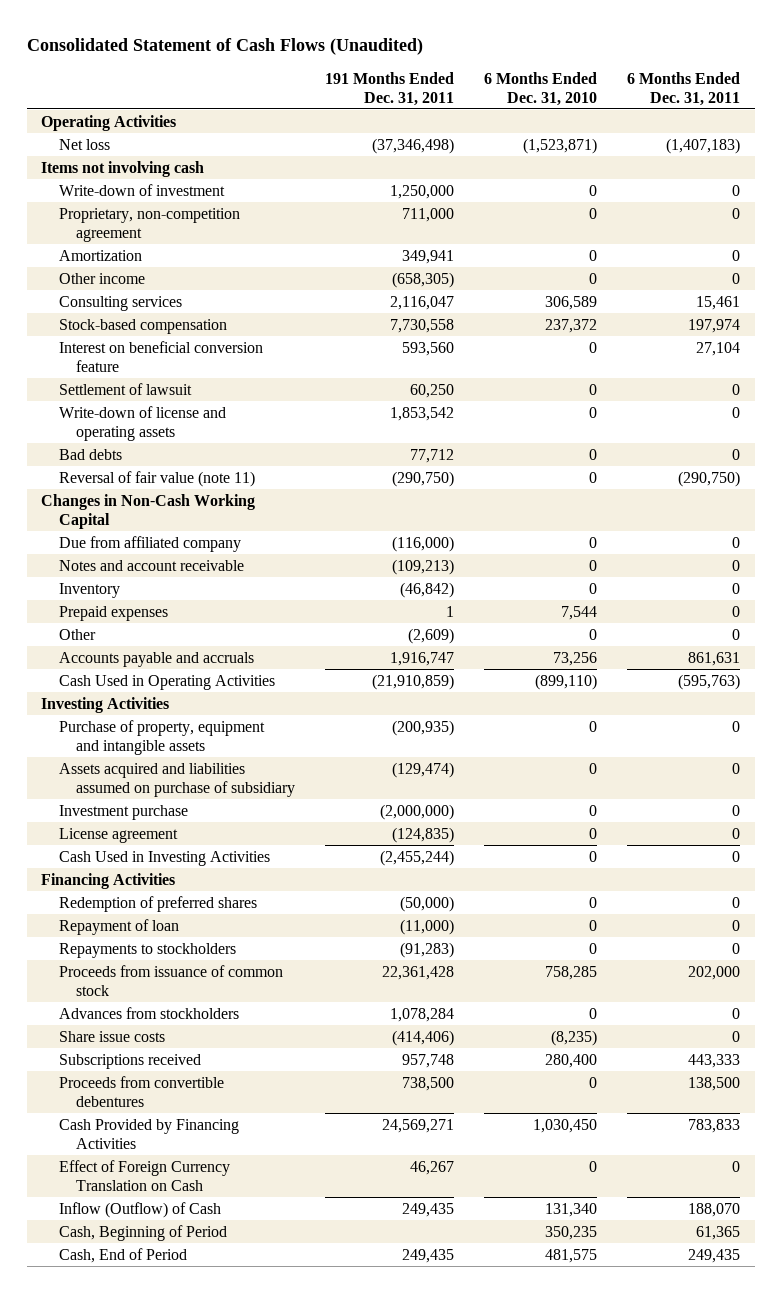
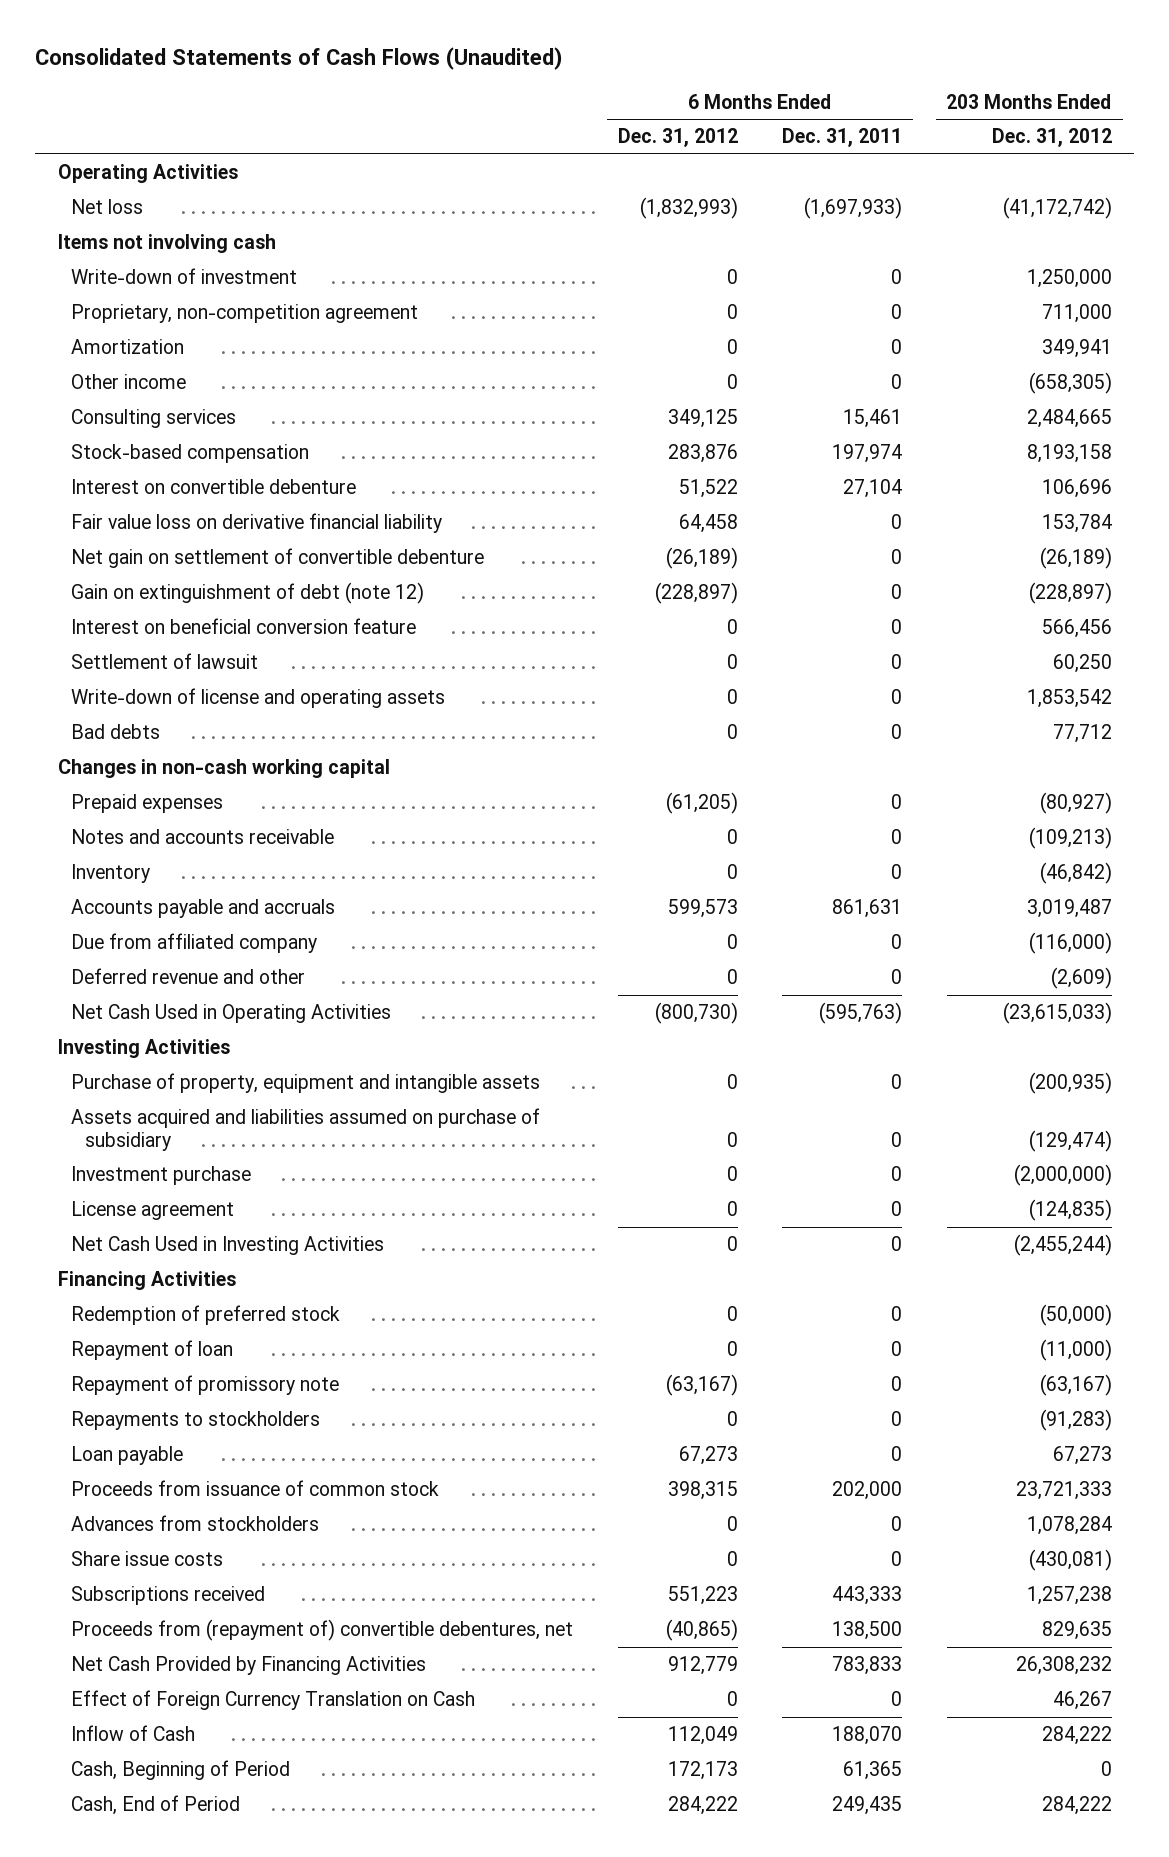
- Consolidated Statement of Cash Flows (Unaudited)
+ Consolidated Statements of Cash Flows (Unaudited)
- | 191 Months Ended Dec. 31, 2011 | 6 Months Ended Dec. 31, 2010 | 6 Months Ended Dec. 31, 2011
+ | 6 Months Ended Dec. 31, 2012 | 6 Months Ended Dec. 31, 2011 | 203 Months Ended Dec. 31, 2012
- Net loss | (37,346,498) | (1,523,871) | (1,407,183)
+ Net loss | (1,832,993) | (1,697,933) | (41,172,742)
- Interest on beneficial conversion feature | 593,560 | 0 | 27,104
+ Interest on convertible debenture | 51,522 | 27,104 | 106,696
+ Fair value loss on derivative financial liability | 64,458 | 0 | 153,784
+ Net gain on settlement of convertible debenture | (26,189) | 0 | (26,189)
+ Gain on extinguishment of debt (note 12) | (228,897) | 0 | (228,897)
+ Interest on beneficial conversion feature | 0 | 0 | 566,456
- Reversal of fair value (note 11) | (290,750) | 0 | (290,750)
- Changes in Non-Cash Working Capital
- Notes and account receivable | (109,213) | 0 | 0
+ Changes in non-cash working capital
- Other | (2,609) | 0 | 0
+ Notes and accounts receivable | 0 | 0 | (109,213)
moved down: Inventory | 0 | 0 | (46,842)
- Cash Used in Operating Activities | (21,910,859) | (899,110) | (595,763)
moved down: Due from affiliated company | 0 | 0 | (116,000)
+ Deferred revenue and other | 0 | 0 | (2,609)
+ Net Cash Used in Operating Activities | (800,730) | (595,763) | (23,615,033)
- Cash Used in Investing Activities | (2,455,244) | 0 | 0
+ Net Cash Used in Investing Activities | 0 | 0 | (2,455,244)
- Redemption of preferred shares | (50,000) | 0 | 0
+ Redemption of preferred stock | 0 | 0 | (50,000)
+ Repayment of promissory note | (63,167) | 0 | (63,167)
+ Loan payable | 67,273 | 0 | 67,273
- Proceeds from convertible debentures | 738,500 | 0 | 138,500
- Cash Provided by Financing Activities | 24,569,271 | 1,030,450 | 783,833
+ Proceeds from (repayment of) convertible debentures, net | (40,865) | 138,500 | 829,635
+ Net Cash Provided by Financing Activities | 912,779 | 783,833 | 26,308,232
- Inflow (Outflow) of Cash | 249,435 | 131,340 | 188,070
+ Inflow of Cash | 112,049 | 188,070 | 284,222

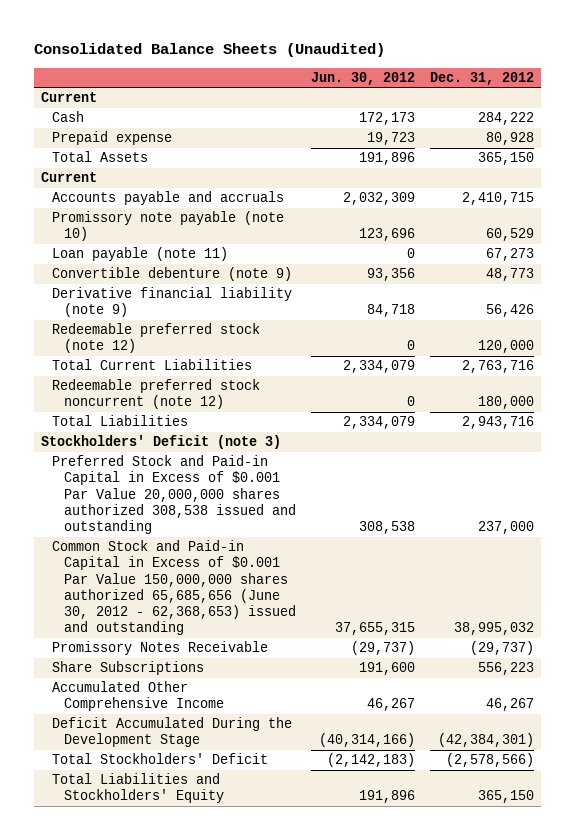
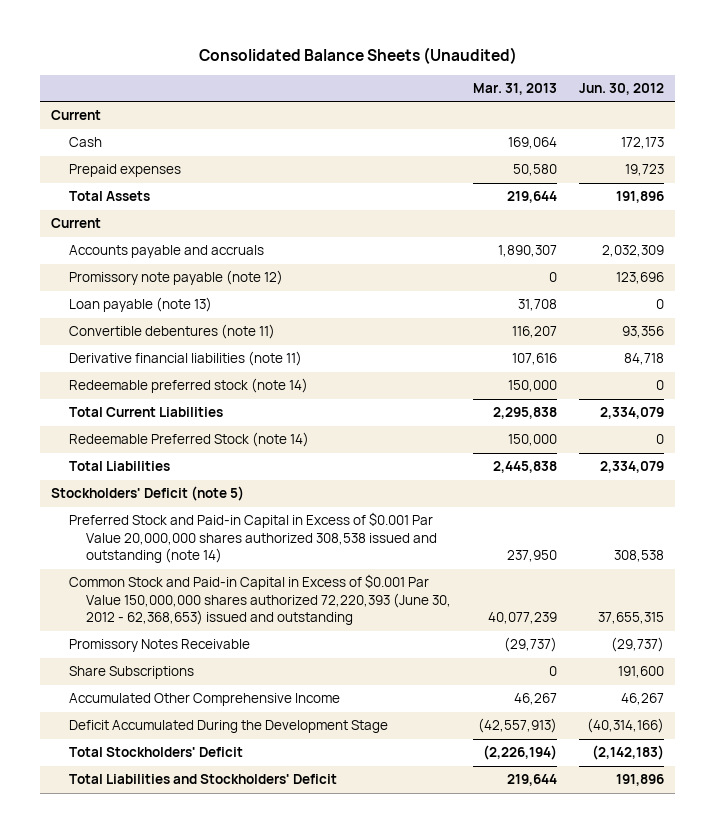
- | Jun. 30, 2012 | Dec. 31, 2012
+ | Mar. 31, 2013 | Jun. 30, 2012
- Prepaid expense | 19,723 | 80,928
+ Prepaid expenses | 50,580 | 19,723
- Promissory note payable (note 10) | 123,696 | 60,529
- Loan payable (note 11) | 0 | 67,273
- Convertible debenture (note 9) | 93,356 | 48,773
- Derivative financial liability (note 9) | 84,718 | 56,426
- Redeemable preferred stock (note 12) | 0 | 120,000
+ Promissory note payable (note 12) | 0 | 123,696
+ Loan payable (note 13) | 31,708 | 0
+ Convertible debentures (note 11) | 116,207 | 93,356
+ Derivative financial liabilities (note 11) | 107,616 | 84,718
+ Redeemable preferred stock (note 14) | 150,000 | 0
- Redeemable preferred stock noncurrent (note 12) | 0 | 180,000
+ Redeemable Preferred Stock (note 14) | 150,000 | 0
- Stockholders' Deficit (note 3)
- Preferred Stock and Paid-in Capital in Excess of $0.001 Par Value 20,000,000 shares authorized 308,538 issued and outstanding | 308,538 | 237,000
- Common Stock and Paid-in Capital in Excess of $0.001 Par Value 150,000,000 shares authorized 65,685,656 (June 30, 2012 - 62,368,653) issued and outstanding | 37,655,315 | 38,995,032
+ Stockholders' Deficit (note 5)
+ Preferred Stock and Paid-in Capital in Excess of $0.001 Par Value 20,000,000 shares authorized 308,538 issued and outstanding (note 14) | 237,950 | 308,538
+ Common Stock and Paid-in Capital in Excess of $0.001 Par Value 150,000,000 shares authorized 72,220,393 (June 30, 2012 - 62,368,653) issued and outstanding | 40,077,239 | 37,655,315
- Total Liabilities and Stockholders' Equity | 191,896 | 365,150
+ Total Liabilities and Stockholders' Deficit | 219,644 | 191,896

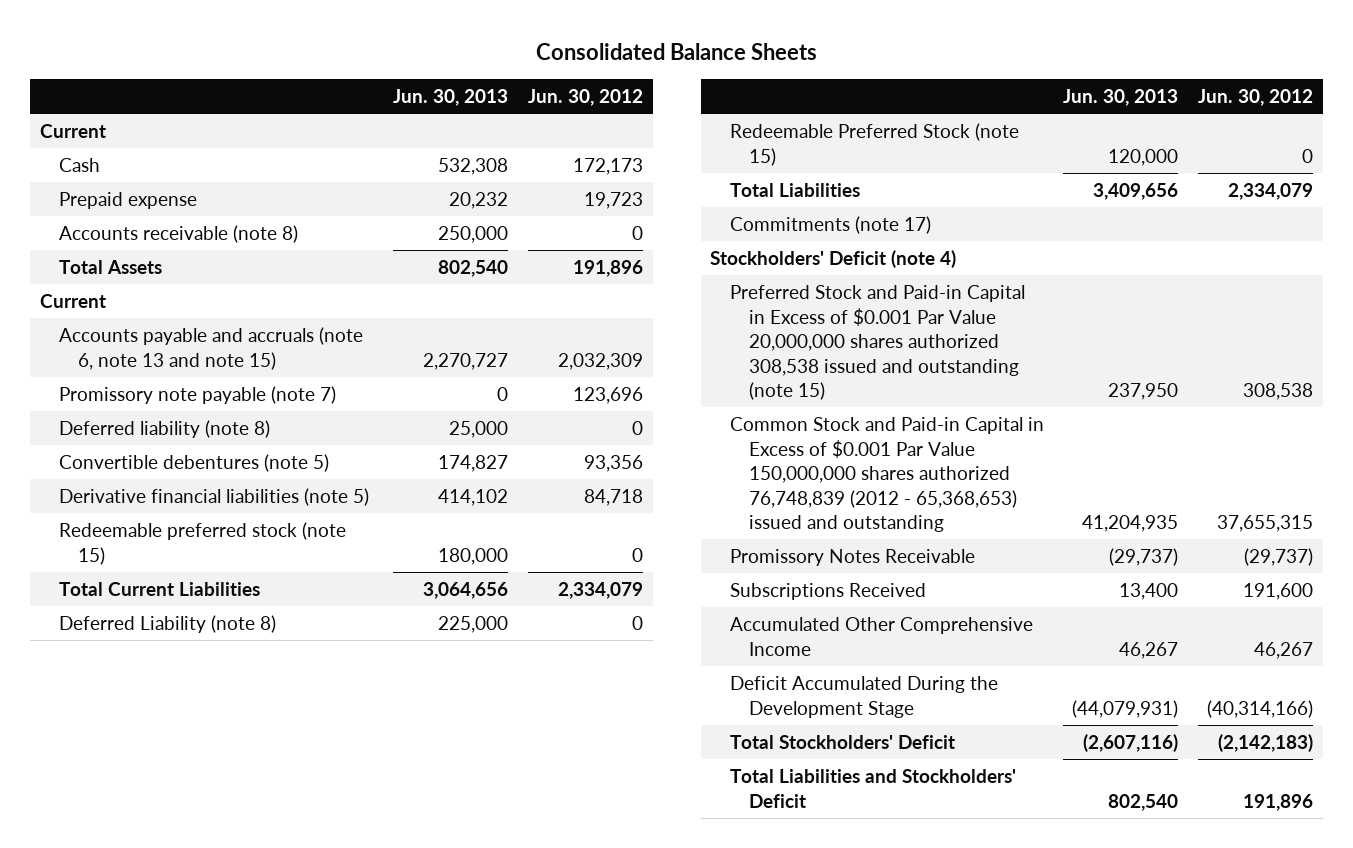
- Consolidated Balance Sheets (Unaudited)
+ Consolidated Balance Sheets
- | Mar. 31, 2013 | Jun. 30, 2012
+ | Jun. 30, 2013 | Jun. 30, 2012
- Prepaid expenses | 50,580 | 19,723
+ Prepaid expense | 20,232 | 19,723
+ Accounts receivable (note 8) | 250,000 | 0
- Accounts payable and accruals | 1,890,307 | 2,032,309
- Promissory note payable (note 12) | 0 | 123,696
- Loan payable (note 13) | 31,708 | 0
- Convertible debentures (note 11) | 116,207 | 93,356
- Derivative financial liabilities (note 11) | 107,616 | 84,718
- Redeemable preferred stock (note 14) | 150,000 | 0
+ Accounts payable and accruals (note 6, note 13 and note 15) | 2,270,727 | 2,032,309
+ Promissory note payable (note 7) | 0 | 123,696
+ Deferred liability (note 8) | 25,000 | 0
+ Convertible debentures (note 5) | 174,827 | 93,356
+ Derivative financial liabilities (note 5) | 414,102 | 84,718
+ Redeemable preferred stock (note 15) | 180,000 | 0
- Redeemable Preferred Stock (note 14) | 150,000 | 0
+ Deferred Liability (note 8) | 225,000 | 0
+ Redeemable Preferred Stock (note 15) | 120,000 | 0
- Stockholders' Deficit (note 5)
- Preferred Stock and Paid-in Capital in Excess of $0.001 Par Value 20,000,000 shares authorized 308,538 issued and outstanding (note 14) | 237,950 | 308,538
- Common Stock and Paid-in Capital in Excess of $0.001 Par Value 150,000,000 shares authorized 72,220,393 (June 30, 2012 - 62,368,653) issued and outstanding | 40,077,239 | 37,655,315
+ Commitments (note 17)
+ Stockholders' Deficit (note 4)
+ Preferred Stock and Paid-in Capital in Excess of $0.001 Par Value 20,000,000 shares authorized 308,538 issued and outstanding (note 15) | 237,950 | 308,538
+ Common Stock and Paid-in Capital in Excess of $0.001 Par Value 150,000,000 shares authorized 76,748,839 (2012 - 65,368,653) issued and outstanding | 41,204,935 | 37,655,315
- Share Subscriptions | 0 | 191,600
+ Subscriptions Received | 13,400 | 191,600

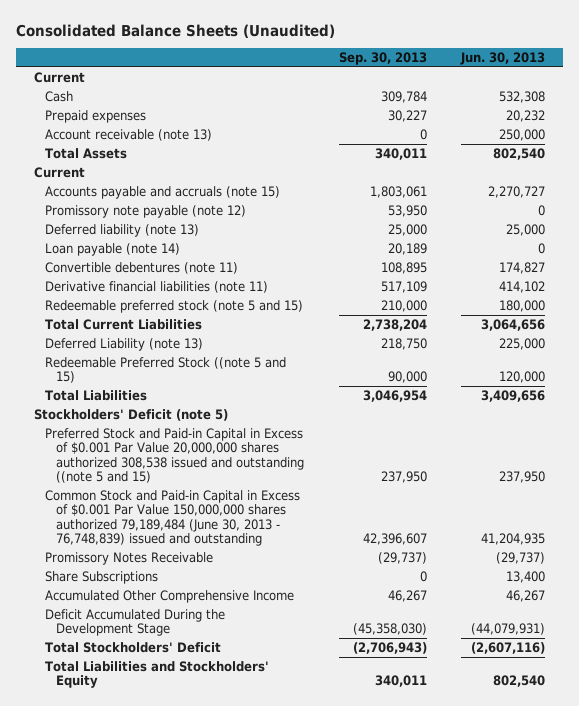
- Consolidated Balance Sheets
+ Consolidated Balance Sheets (Unaudited)
- | Jun. 30, 2013 | Jun. 30, 2012
+ | Sep. 30, 2013 | Jun. 30, 2013
- Prepaid expense | 20,232 | 19,723
- Accounts receivable (note 8) | 250,000 | 0
+ Prepaid expenses | 30,227 | 20,232
+ Account receivable (note 13) | 0 | 250,000
- Accounts payable and accruals (note 6, note 13 and note 15) | 2,270,727 | 2,032,309
- Promissory note payable (note 7) | 0 | 123,696
- Deferred liability (note 8) | 25,000 | 0
- Convertible debentures (note 5) | 174,827 | 93,356
- Derivative financial liabilities (note 5) | 414,102 | 84,718
- Redeemable preferred stock (note 15) | 180,000 | 0
+ Accounts payable and accruals (note 15) | 1,803,061 | 2,270,727
+ Promissory note payable (note 12) | 53,950 | 0
+ Deferred liability (note 13) | 25,000 | 25,000
+ Loan payable (note 14) | 20,189 | 0
+ Convertible debentures (note 11) | 108,895 | 174,827
+ Derivative financial liabilities (note 11) | 517,109 | 414,102
+ Redeemable preferred stock (note 5 and 15) | 210,000 | 180,000
- Deferred Liability (note 8) | 225,000 | 0
- Redeemable Preferred Stock (note 15) | 120,000 | 0
+ Deferred Liability (note 13) | 218,750 | 225,000
+ Redeemable Preferred Stock ((note 5 and 15) | 90,000 | 120,000
- Commitments (note 17)
- Stockholders' Deficit (note 4)
- Preferred Stock and Paid-in Capital in Excess of $0.001 Par Value 20,000,000 shares authorized 308,538 issued and outstanding (note 15) | 237,950 | 308,538
- Common Stock and Paid-in Capital in Excess of $0.001 Par Value 150,000,000 shares authorized 76,748,839 (2012 - 65,368,653) issued and outstanding | 41,204,935 | 37,655,315
+ Stockholders' Deficit (note 5)
+ Preferred Stock and Paid-in Capital in Excess of $0.001 Par Value 20,000,000 shares authorized 308,538 issued and outstanding ((note 5 and 15) | 237,950 | 237,950
+ Common Stock and Paid-in Capital in Excess of $0.001 Par Value 150,000,000 shares authorized 79,189,484 (June 30, 2013 - 76,748,839) issued and outstanding | 42,396,607 | 41,204,935
- Subscriptions Received | 13,400 | 191,600
+ Share Subscriptions | 0 | 13,400
- Total Liabilities and Stockholders' Deficit | 802,540 | 191,896
+ Total Liabilities and Stockholders' Equity | 340,011 | 802,540

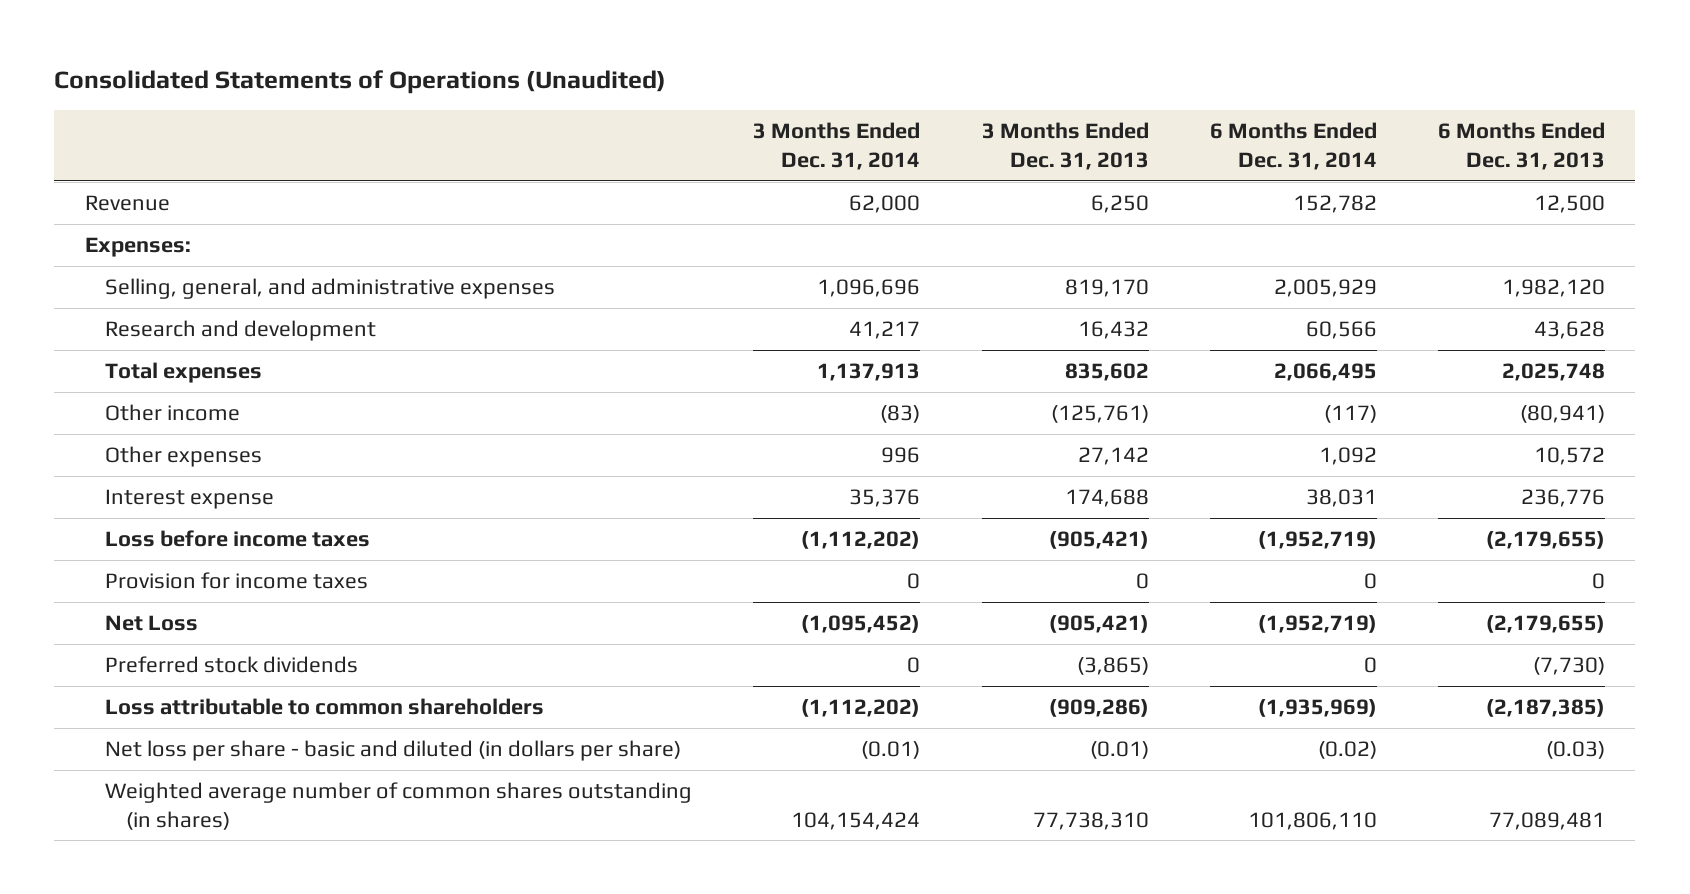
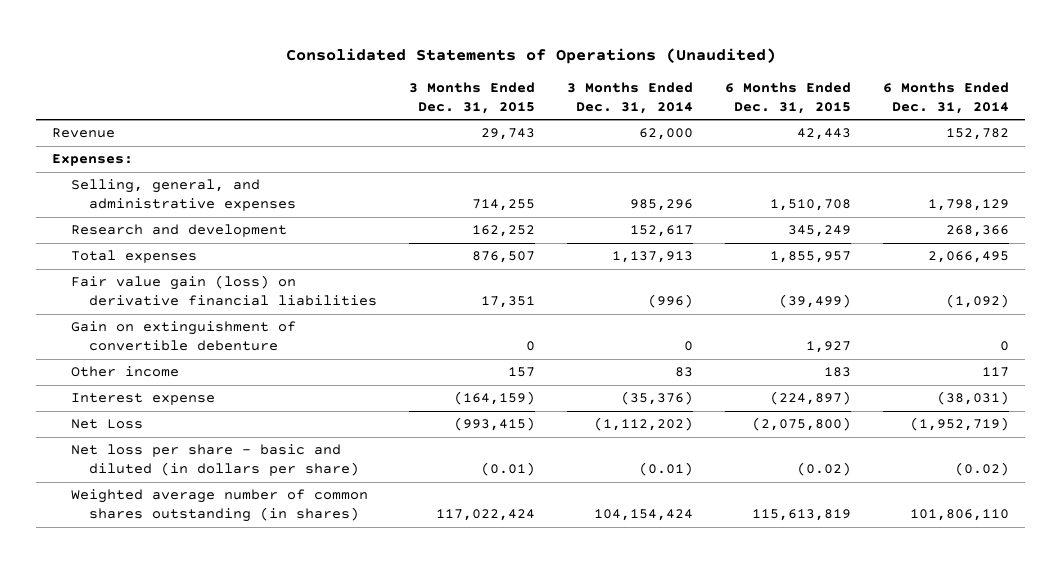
- | 3 Months Ended Dec. 31, 2014 | 3 Months Ended Dec. 31, 2013 | 6 Months Ended Dec. 31, 2014 | 6 Months Ended Dec. 31, 2013
+ | 3 Months Ended Dec. 31, 2015 | 3 Months Ended Dec. 31, 2014 | 6 Months Ended Dec. 31, 2015 | 6 Months Ended Dec. 31, 2014
- Selling, general, and administrative expenses | 1,096,696 | 819,170 | 2,005,929 | 1,982,120
- Research and development | 41,217 | 16,432 | 60,566 | 43,628
+ Selling, general, and administrative expenses | 714,255 | 985,296 | 1,510,708 | 1,798,129
+ Research and development | 162,252 | 152,617 | 345,249 | 268,366
- Other income | (83) | (125,761) | (117) | (80,941)
- Other expenses | 996 | 27,142 | 1,092 | 10,572
- Interest expense | 35,376 | 174,688 | 38,031 | 236,776
- Loss before income taxes | (1,112,202) | (905,421) | (1,952,719) | (2,179,655)
- Provision for income taxes | 0 | 0 | 0 | 0
- Net Loss | (1,095,452) | (905,421) | (1,952,719) | (2,179,655)
- Preferred stock dividends | 0 | (3,865) | 0 | (7,730)
- Loss attributable to common shareholders | (1,112,202) | (909,286) | (1,935,969) | (2,187,385)
+ Fair value gain (loss) on derivative financial liabilities | 17,351 | (996) | (39,499) | (1,092)
+ Gain on extinguishment of convertible debenture | 0 | 0 | 1,927 | 0
+ Other income | 157 | 83 | 183 | 117
+ Interest expense | (164,159) | (35,376) | (224,897) | (38,031)
+ Net Loss | (993,415) | (1,112,202) | (2,075,800) | (1,952,719)

